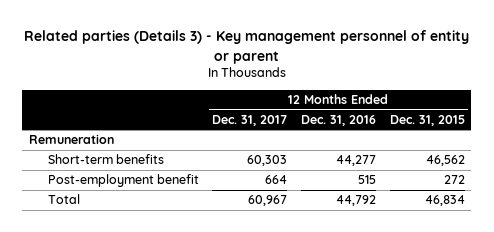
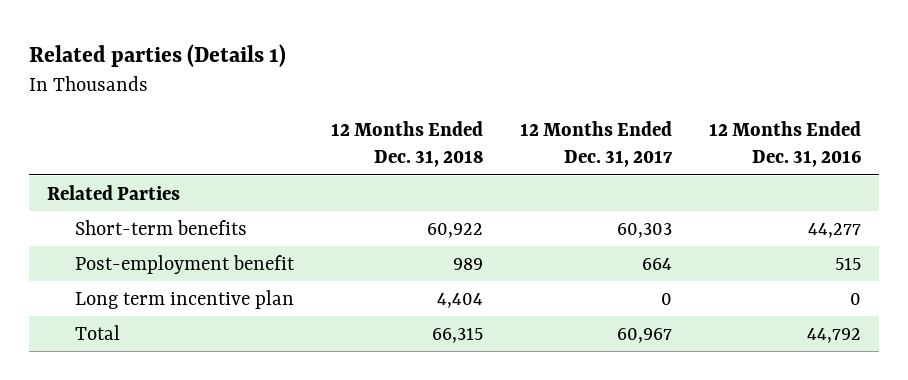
- Related parties (Details 3) - Key management personnel of entity or parent
+ Related parties (Details 1)
- | 12 Months Ended Dec. 31, 2017 | 12 Months Ended Dec. 31, 2016 | 12 Months Ended Dec. 31, 2015
+ | 12 Months Ended Dec. 31, 2018 | 12 Months Ended Dec. 31, 2017 | 12 Months Ended Dec. 31, 2016
- Remuneration
+ Related Parties
+ Long term incentive plan | 4,404 | 0 | 0

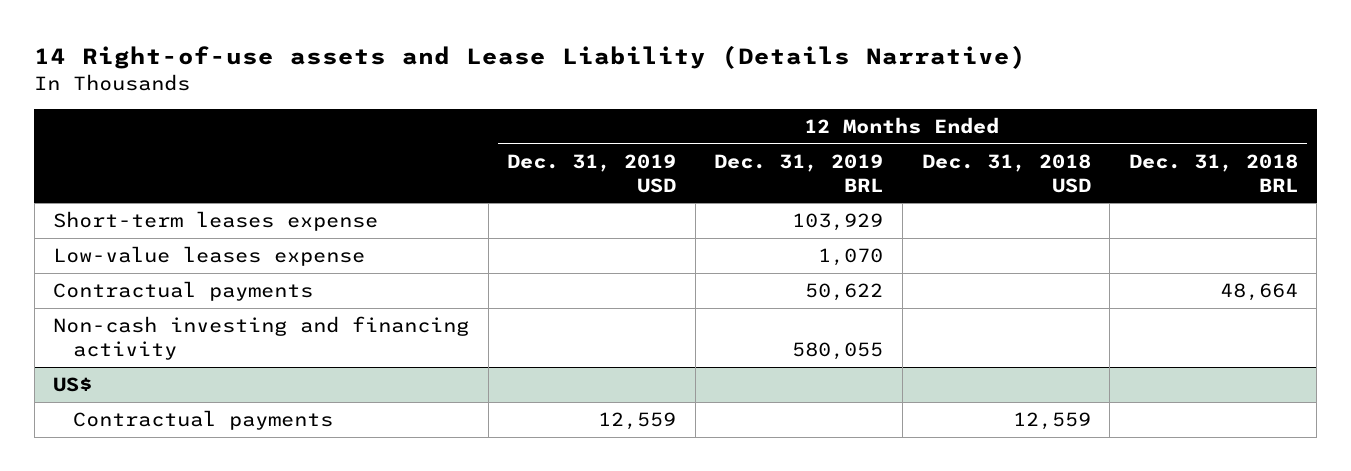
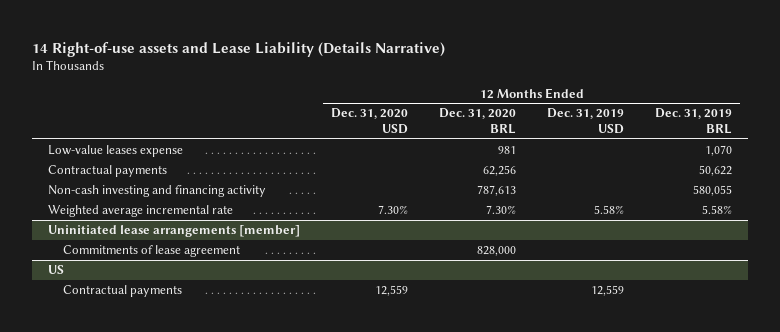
- | 12 Months Ended Dec. 31, 2019 USD | 12 Months Ended Dec. 31, 2019 BRL | 12 Months Ended Dec. 31, 2018 USD | 12 Months Ended Dec. 31, 2018 BRL
+ | 12 Months Ended Dec. 31, 2020 USD | 12 Months Ended Dec. 31, 2020 BRL | 12 Months Ended Dec. 31, 2019 USD | 12 Months Ended Dec. 31, 2019 BRL
- Short-term leases expense | | 103,929 | |
- US$
+ Weighted average incremental rate | 7.30% | 7.30% | 5.58% | 5.58%
+ Uninitiated lease arrangements [member]
+ Commitments of lease agreement | | 828,000 | |
+ US

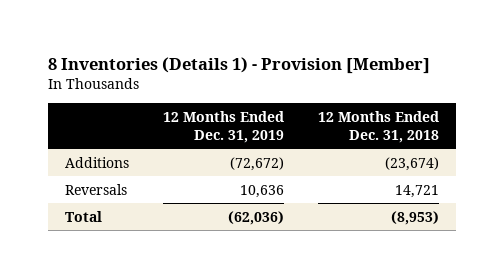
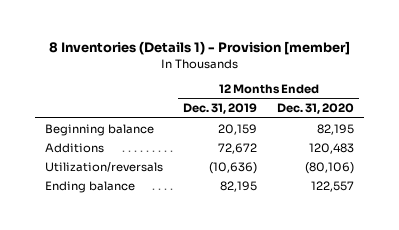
- 8 Inventories (Details 1) - Provision [Member]
+ 8 Inventories (Details 1) - Provision [member]
- | 12 Months Ended Dec. 31, 2019 | 12 Months Ended Dec. 31, 2018
+ | 12 Months Ended Dec. 31, 2019 | 12 Months Ended Dec. 31, 2020
- Additions | (72,672) | (23,674)
- Reversals | 10,636 | 14,721
- Total | (62,036) | (8,953)
+ Beginning balance | 20,159 | 82,195
+ Additions | 72,672 | 120,483
+ Utilization/reversals | (10,636) | (80,106)
+ Ending balance | 82,195 | 122,557

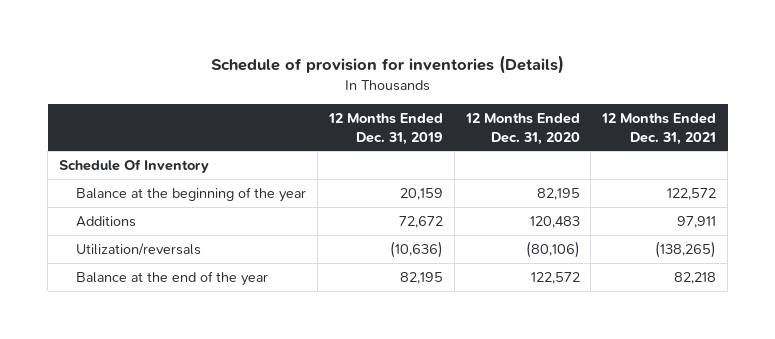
- 8 Inventories (Details 1) - Provision [member]
+ Schedule of provision for inventories (Details)
- | 12 Months Ended Dec. 31, 2019 | 12 Months Ended Dec. 31, 2020
+ | 12 Months Ended Dec. 31, 2019 | 12 Months Ended Dec. 31, 2020 | 12 Months Ended Dec. 31, 2021
- Beginning balance | 20,159 | 82,195
+ Schedule Of Inventory
+ Balance at the beginning of the year | 20,159 | 82,195 | 122,572
- Ending balance | 82,195 | 122,557
+ Balance at the end of the year | 82,195 | 122,572 | 82,218

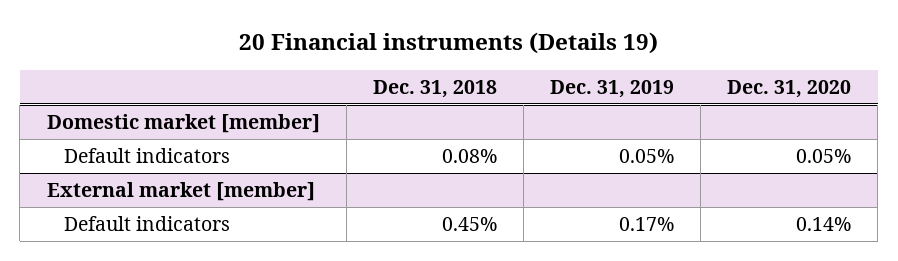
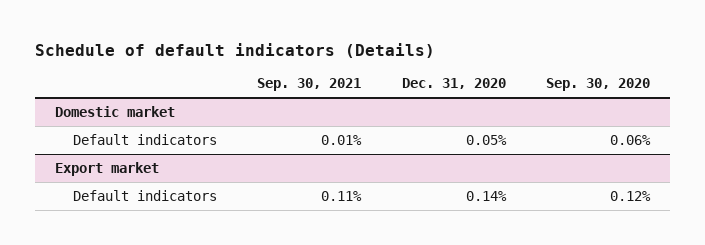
- 20 Financial instruments (Details 19)
+ Schedule of default indicators (Details)
- | Dec. 31, 2018 | Dec. 31, 2019 | Dec. 31, 2020
+ | Sep. 30, 2021 | Dec. 31, 2020 | Sep. 30, 2020
- Domestic market [member]
+ Domestic market
- External market [member]
+ Export market

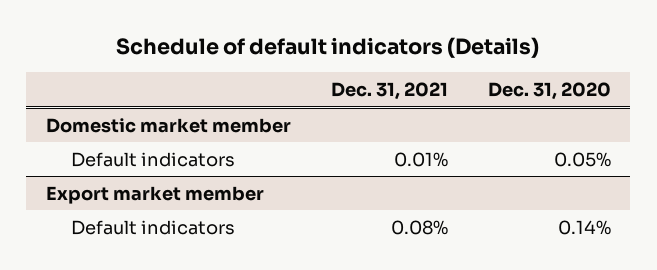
- | Sep. 30, 2021 | Dec. 31, 2020 | Sep. 30, 2020
+ | Dec. 31, 2021 | Dec. 31, 2020
- Domestic market
+ Domestic market member
- Export market
+ Export market member

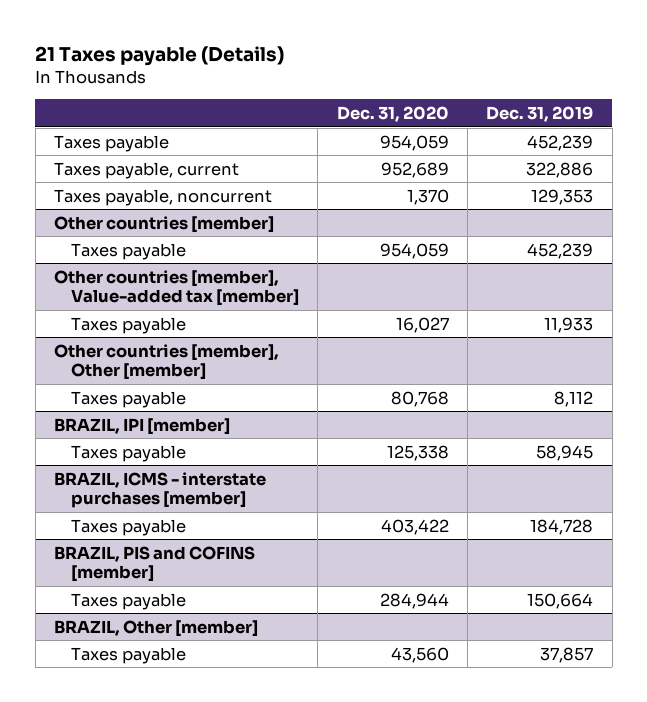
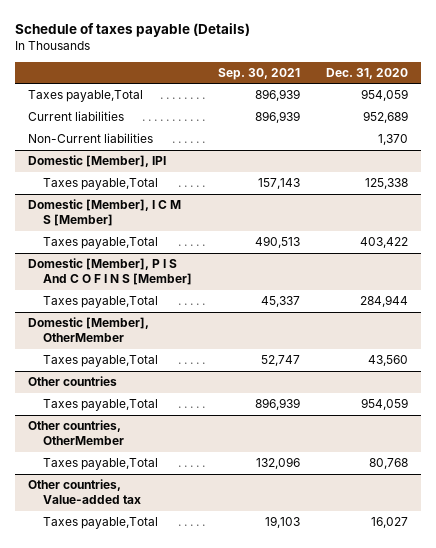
- 21 Taxes payable (Details)
+ Schedule of taxes payable (Details)
- | Dec. 31, 2020 | Dec. 31, 2019
+ | Sep. 30, 2021 | Dec. 31, 2020
- Taxes payable | 954,059 | 452,239
- Taxes payable, current | 952,689 | 322,886
- Taxes payable, noncurrent | 1,370 | 129,353
- Other countries [member]
- Taxes payable | 954,059 | 452,239
- Other countries [member], Value-added tax [member]
- Taxes payable | 16,027 | 11,933
- Other countries [member], Other [member]
- Taxes payable | 80,768 | 8,112
- BRAZIL, IPI [member]
- Taxes payable | 125,338 | 58,945
- BRAZIL, ICMS - interstate purchases [member]
- Taxes payable | 403,422 | 184,728
- BRAZIL, PIS and COFINS [member]
- Taxes payable | 284,944 | 150,664
- BRAZIL, Other [member]
- Taxes payable | 43,560 | 37,857
+ Taxes payable,Total | 896,939 | 954,059
+ Current liabilities | 896,939 | 952,689
+ Non-Current liabilities | | 1,370
+ Domestic [Member], IPI
+ Taxes payable,Total | 157,143 | 125,338
+ Domestic [Member], I C M S [Member]
+ Taxes payable,Total | 490,513 | 403,422
+ Domestic [Member], P I S And C O F I N S [Member]
+ Taxes payable,Total | 45,337 | 284,944
+ Domestic [Member], OtherMember
+ Taxes payable,Total | 52,747 | 43,560
+ Other countries
+ Taxes payable,Total | 896,939 | 954,059
+ Other countries, OtherMember
+ Taxes payable,Total | 132,096 | 80,768
+ Other countries, Value-added tax
+ Taxes payable,Total | 19,103 | 16,027

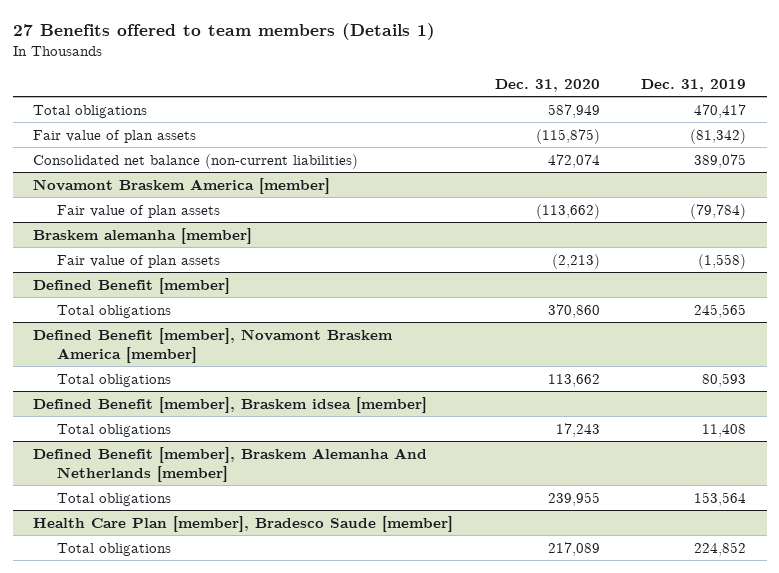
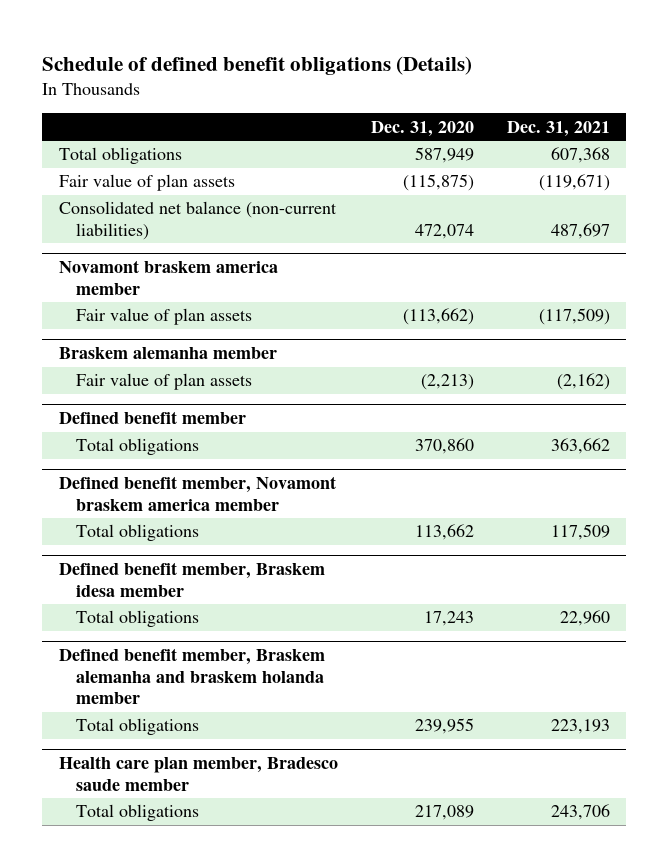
- 27 Benefits offered to team members (Details 1)
+ Schedule of defined benefit obligations (Details)
- | Dec. 31, 2020 | Dec. 31, 2019
+ | Dec. 31, 2020 | Dec. 31, 2021
- Novamont Braskem America [member]
+ Novamont braskem america member
- Braskem alemanha [member]
+ Braskem alemanha member
- Defined Benefit [member]
+ Defined benefit member
- Defined Benefit [member], Novamont Braskem America [member]
+ Defined benefit member, Novamont braskem america member
- Defined Benefit [member], Braskem idsea [member]
+ Defined benefit member, Braskem idesa member
- Defined Benefit [member], Braskem Alemanha And Netherlands [member]
+ Defined benefit member, Braskem alemanha and braskem holanda member
- Health Care Plan [member], Bradesco Saude [member]
+ Health care plan member, Bradesco saude member

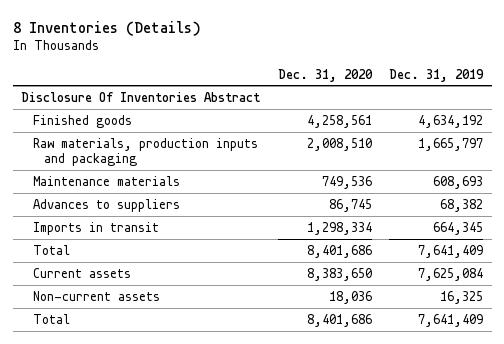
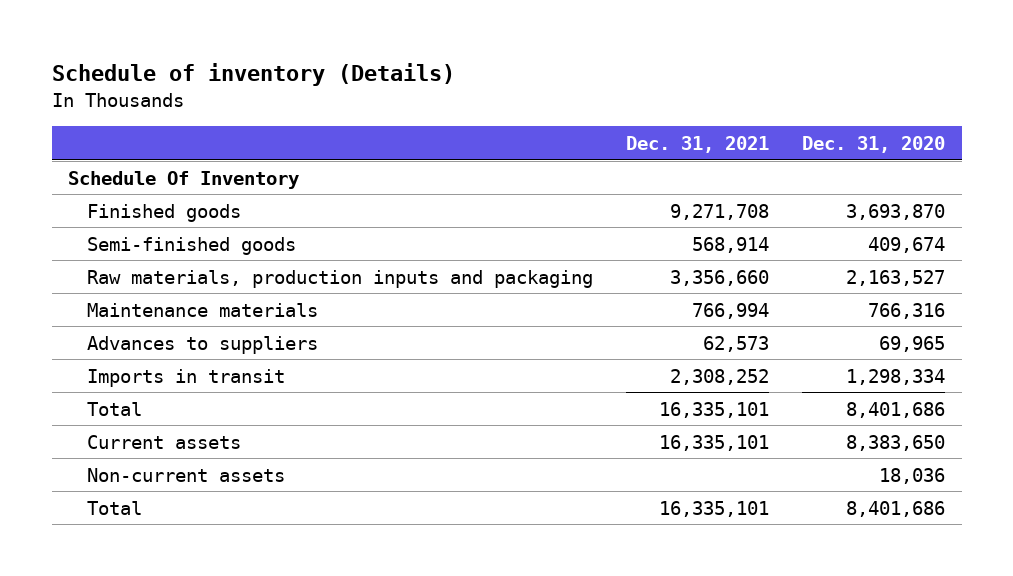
- 8 Inventories (Details)
+ Schedule of inventory (Details)
- | Dec. 31, 2020 | Dec. 31, 2019
+ | Dec. 31, 2021 | Dec. 31, 2020
- Disclosure Of Inventories Abstract
- Finished goods | 4,258,561 | 4,634,192
- Raw materials, production inputs and packaging | 2,008,510 | 1,665,797
- Maintenance materials | 749,536 | 608,693
- Advances to suppliers | 86,745 | 68,382
+ Schedule Of Inventory
+ Finished goods | 9,271,708 | 3,693,870
+ Semi-finished goods | 568,914 | 409,674
+ Raw materials, production inputs and packaging | 3,356,660 | 2,163,527
+ Maintenance materials | 766,994 | 766,316
+ Advances to suppliers | 62,573 | 69,965

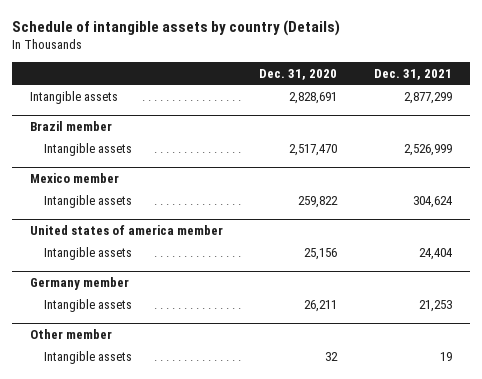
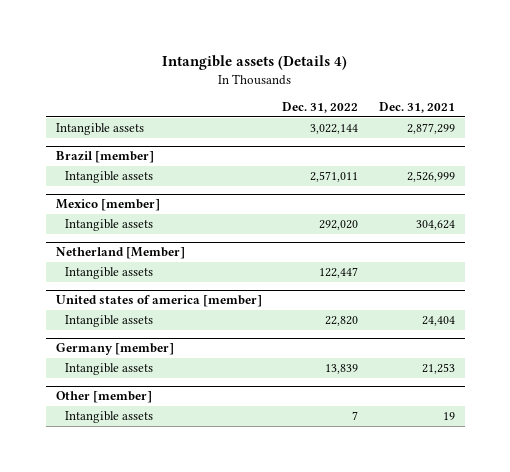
- Schedule of intangible assets by country (Details)
+ Intangible assets (Details 4)
- | Dec. 31, 2020 | Dec. 31, 2021
+ | Dec. 31, 2022 | Dec. 31, 2021
- Brazil member
+ Brazil [member]
- Mexico member
+ Mexico [member]
- United states of america member
+ Netherland [Member]
+ Intangible assets | 122,447 |
+ United states of america [member]
- Germany member
+ Germany [member]
- Other member
+ Other [member]

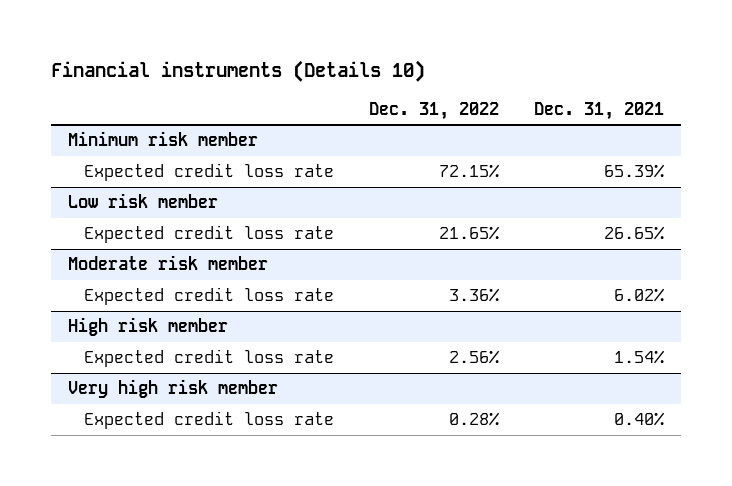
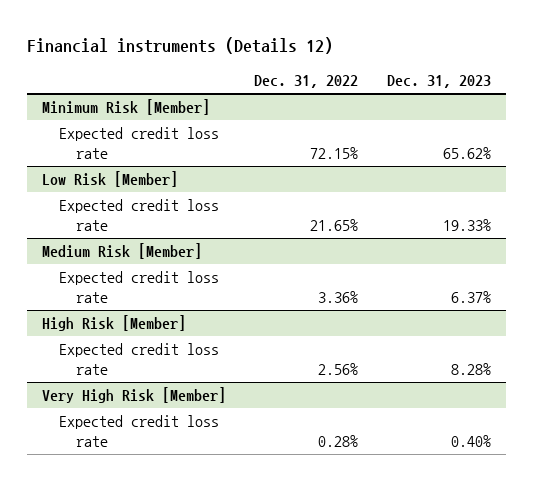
- Financial instruments (Details 10)
+ Financial instruments (Details 12)
- | Dec. 31, 2022 | Dec. 31, 2021
+ | Dec. 31, 2022 | Dec. 31, 2023
- Minimum risk member
+ Minimum Risk [Member]
- Low risk member
+ Low Risk [Member]
- Moderate risk member
+ Medium Risk [Member]
- High risk member
+ High Risk [Member]
- Very high risk member
+ Very High Risk [Member]

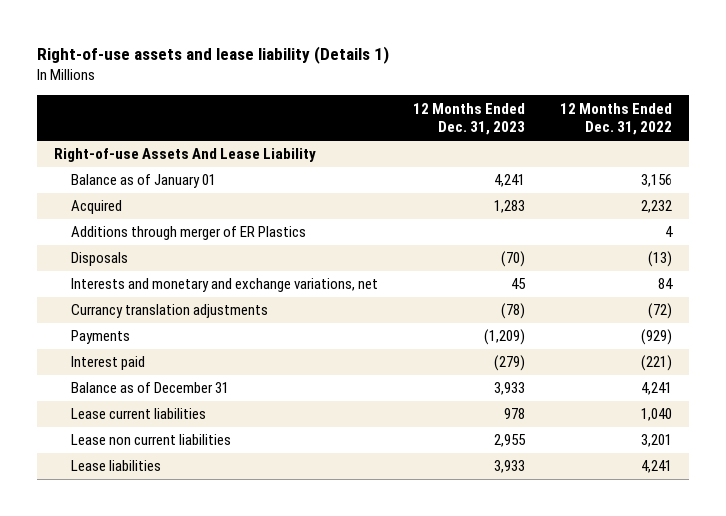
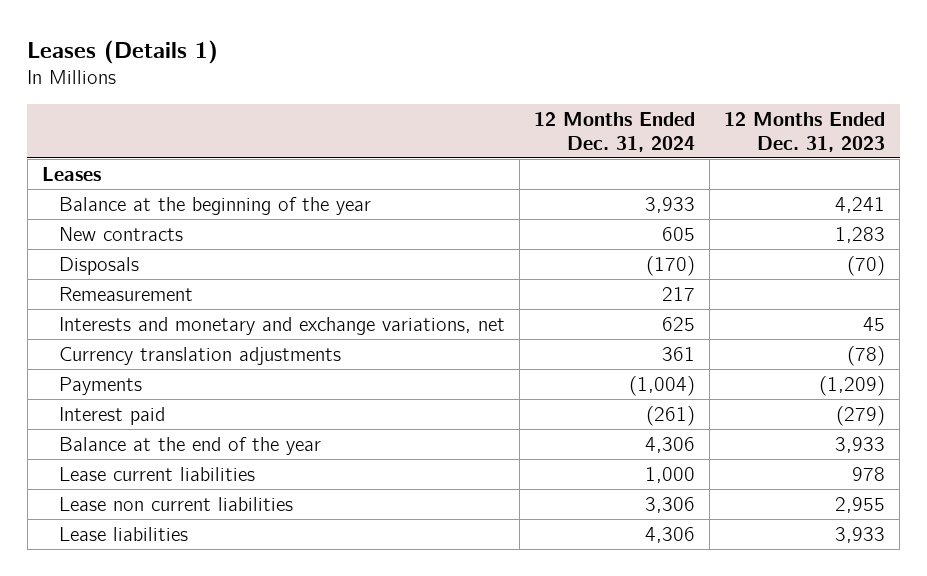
- Right-of-use assets and lease liability (Details 1)
+ Leases (Details 1)
- | 12 Months Ended Dec. 31, 2023 | 12 Months Ended Dec. 31, 2022
+ | 12 Months Ended Dec. 31, 2024 | 12 Months Ended Dec. 31, 2023
- Right-of-use Assets And Lease Liability
- Balance as of January 01 | 4,241 | 3,156
- Acquired | 1,283 | 2,232
- Additions through merger of ER Plastics | | 4
+ Leases
+ Balance at the beginning of the year | 3,933 | 4,241
+ New contracts | 605 | 1,283
+ Remeasurement | 217 |
- Currancy translation adjustments | (78) | (72)
+ Currency translation adjustments | 361 | (78)
- Balance as of December 31 | 3,933 | 4,241
+ Balance at the end of the year | 4,306 | 3,933

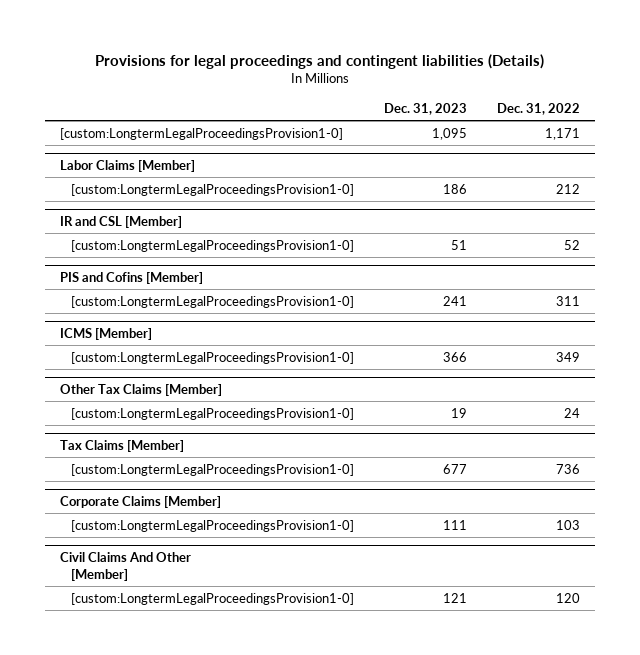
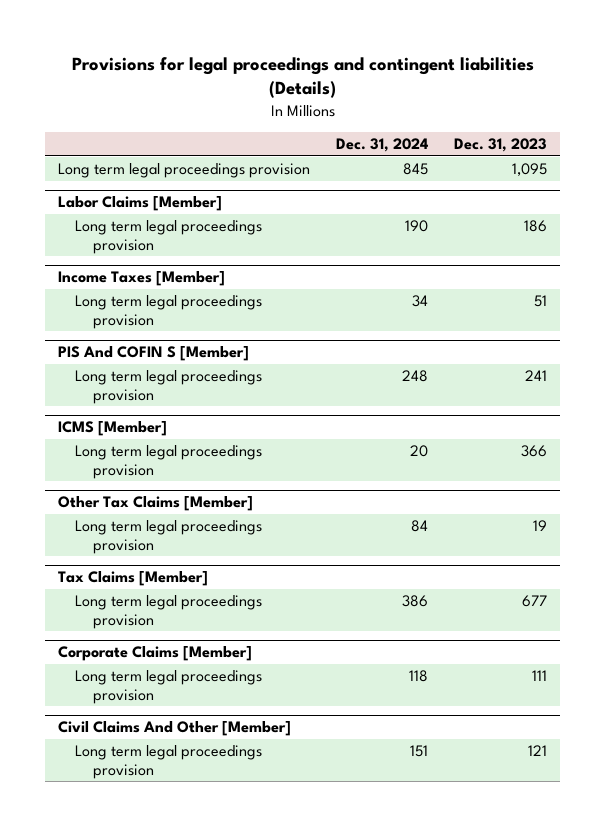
- | Dec. 31, 2023 | Dec. 31, 2022
+ | Dec. 31, 2024 | Dec. 31, 2023
- [custom:LongtermLegalProceedingsProvision1-0] | 1,095 | 1,171
+ Long term legal proceedings provision | 845 | 1,095
@ Labor Claims [Member]
- [custom:LongtermLegalProceedingsProvision1-0] | 186 | 212
- IR and CSL [Member]
- [custom:LongtermLegalProceedingsProvision1-0] | 51 | 52
- PIS and Cofins [Member]
- [custom:LongtermLegalProceedingsProvision1-0] | 241 | 311
@ Labor Claims [Member]
+ Long term legal proceedings provision | 190 | 186
+ Income Taxes [Member]
+ Long term legal proceedings provision | 34 | 51
+ PIS And COFIN S [Member]
+ Long term legal proceedings provision | 248 | 241
@ ICMS [Member]
- [custom:LongtermLegalProceedingsProvision1-0] | 366 | 349
+ Long term legal proceedings provision | 20 | 366
@ Other Tax Claims [Member]
- [custom:LongtermLegalProceedingsProvision1-0] | 19 | 24
+ Long term legal proceedings provision | 84 | 19
@ Tax Claims [Member]
- [custom:LongtermLegalProceedingsProvision1-0] | 677 | 736
+ Long term legal proceedings provision | 386 | 677
@ Corporate Claims [Member]
- [custom:LongtermLegalProceedingsProvision1-0] | 111 | 103
+ Long term legal proceedings provision | 118 | 111
@ Civil Claims And Other [Member]
- [custom:LongtermLegalProceedingsProvision1-0] | 121 | 120
+ Long term legal proceedings provision | 151 | 121

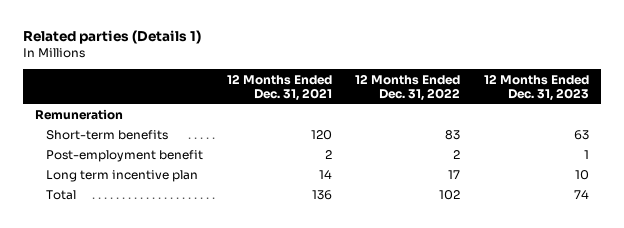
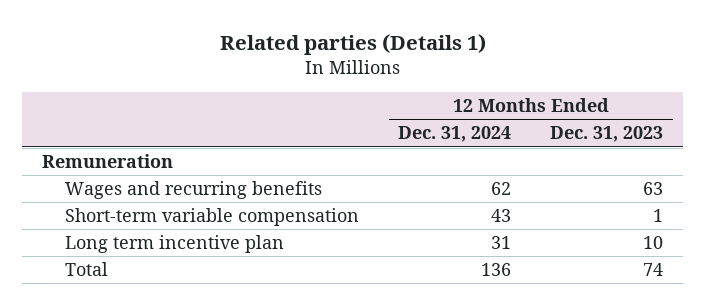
- | 12 Months Ended Dec. 31, 2021 | 12 Months Ended Dec. 31, 2022 | 12 Months Ended Dec. 31, 2023
+ | 12 Months Ended Dec. 31, 2024 | 12 Months Ended Dec. 31, 2023
- Short-term benefits | 120 | 83 | 63
- Post-employment benefit | 2 | 2 | 1
+ Wages and recurring benefits | 62 | 63
+ Short-term variable compensation | 43 | 1

